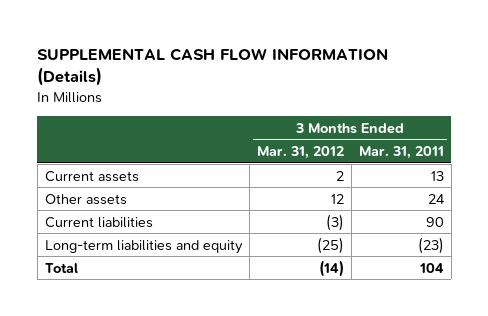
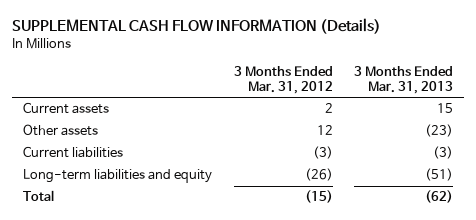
- | 3 Months Ended Mar. 31, 2012 | 3 Months Ended Mar. 31, 2011
+ | 3 Months Ended Mar. 31, 2012 | 3 Months Ended Mar. 31, 2013
- Long-term liabilities and equity | (25) | (23)
- Total | (14) | 104
+ Long-term liabilities and equity | (26) | (51)
+ Total | (15) | (62)

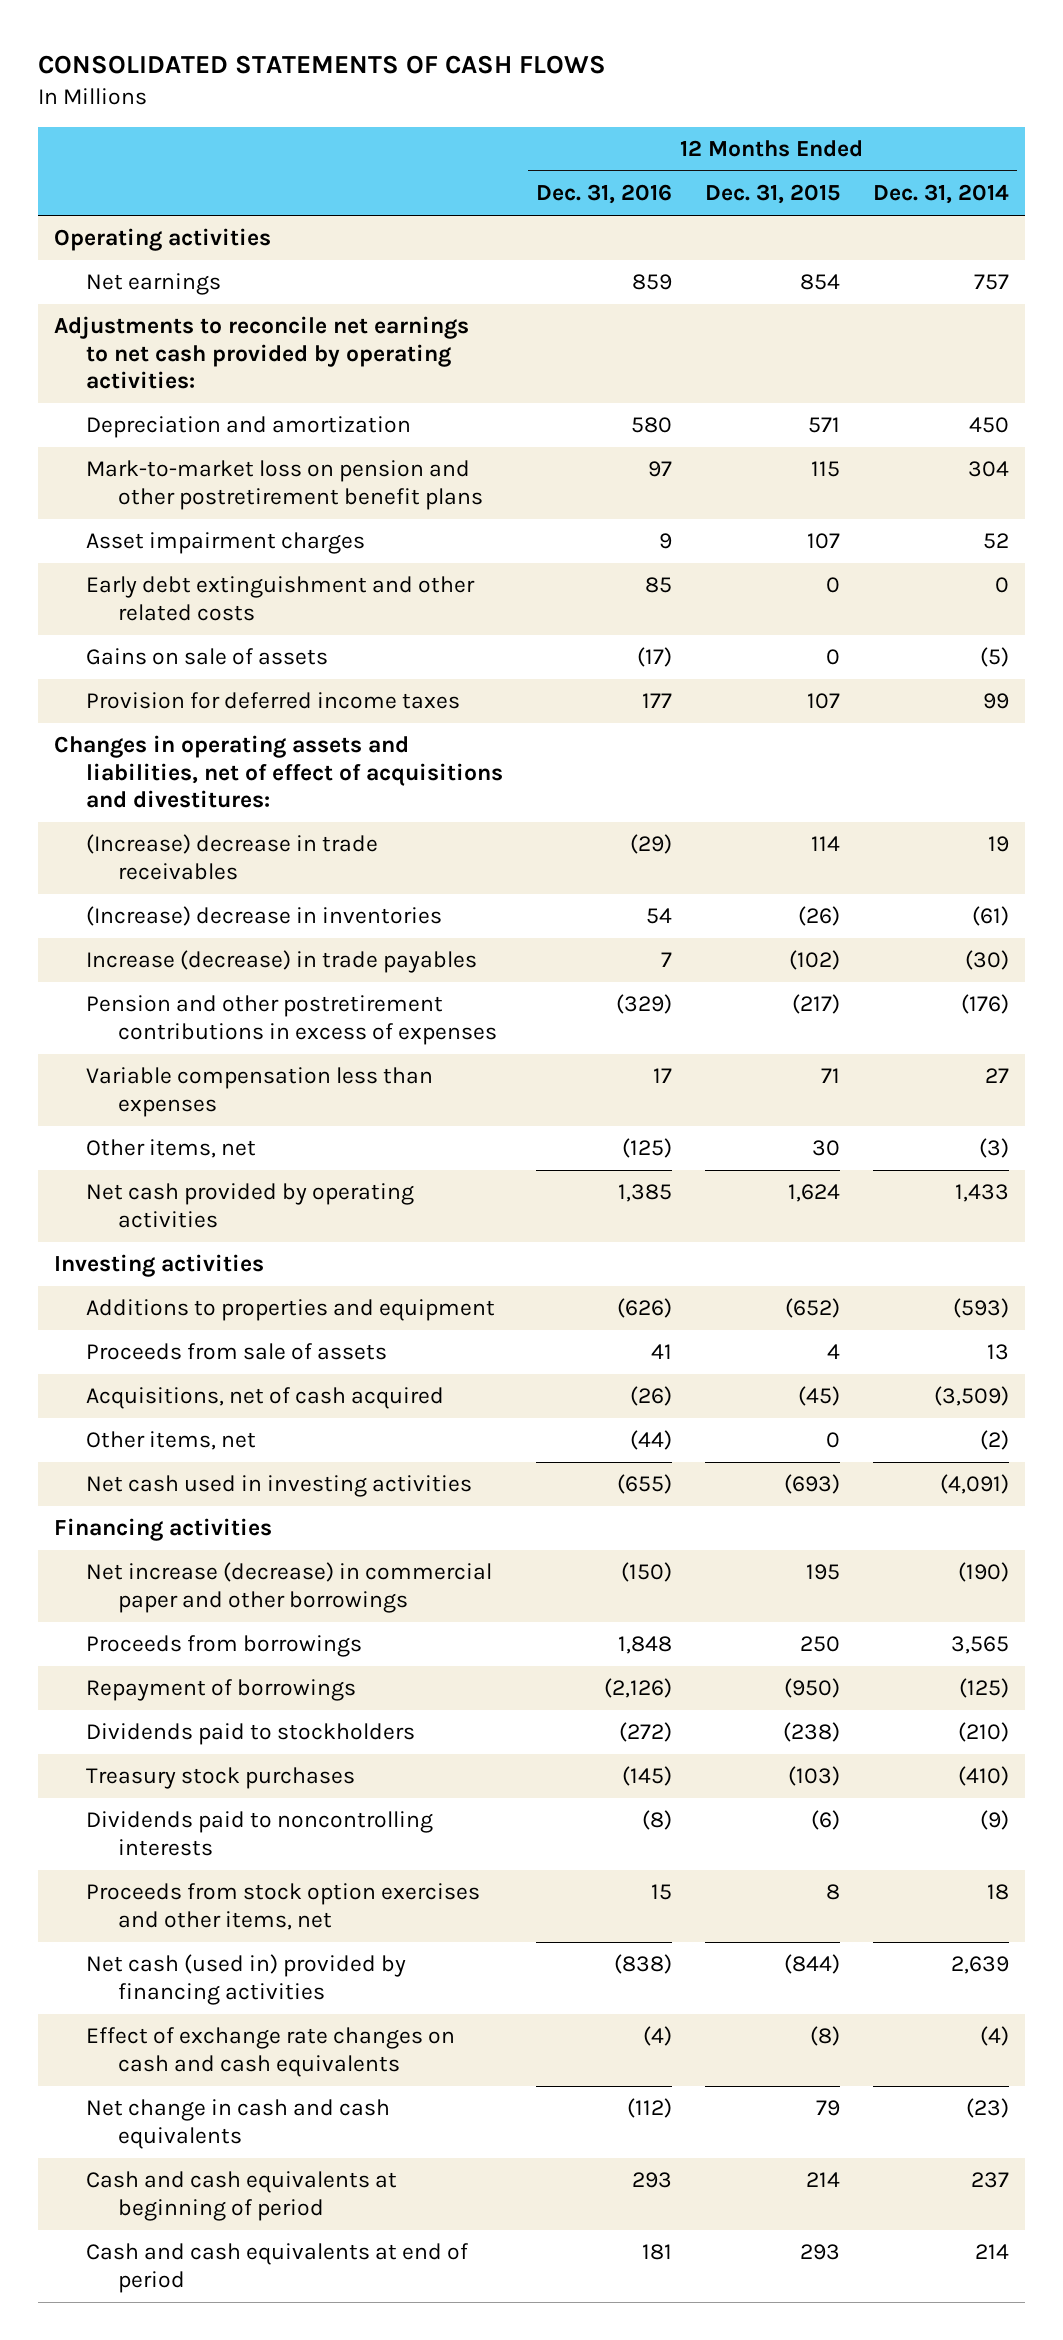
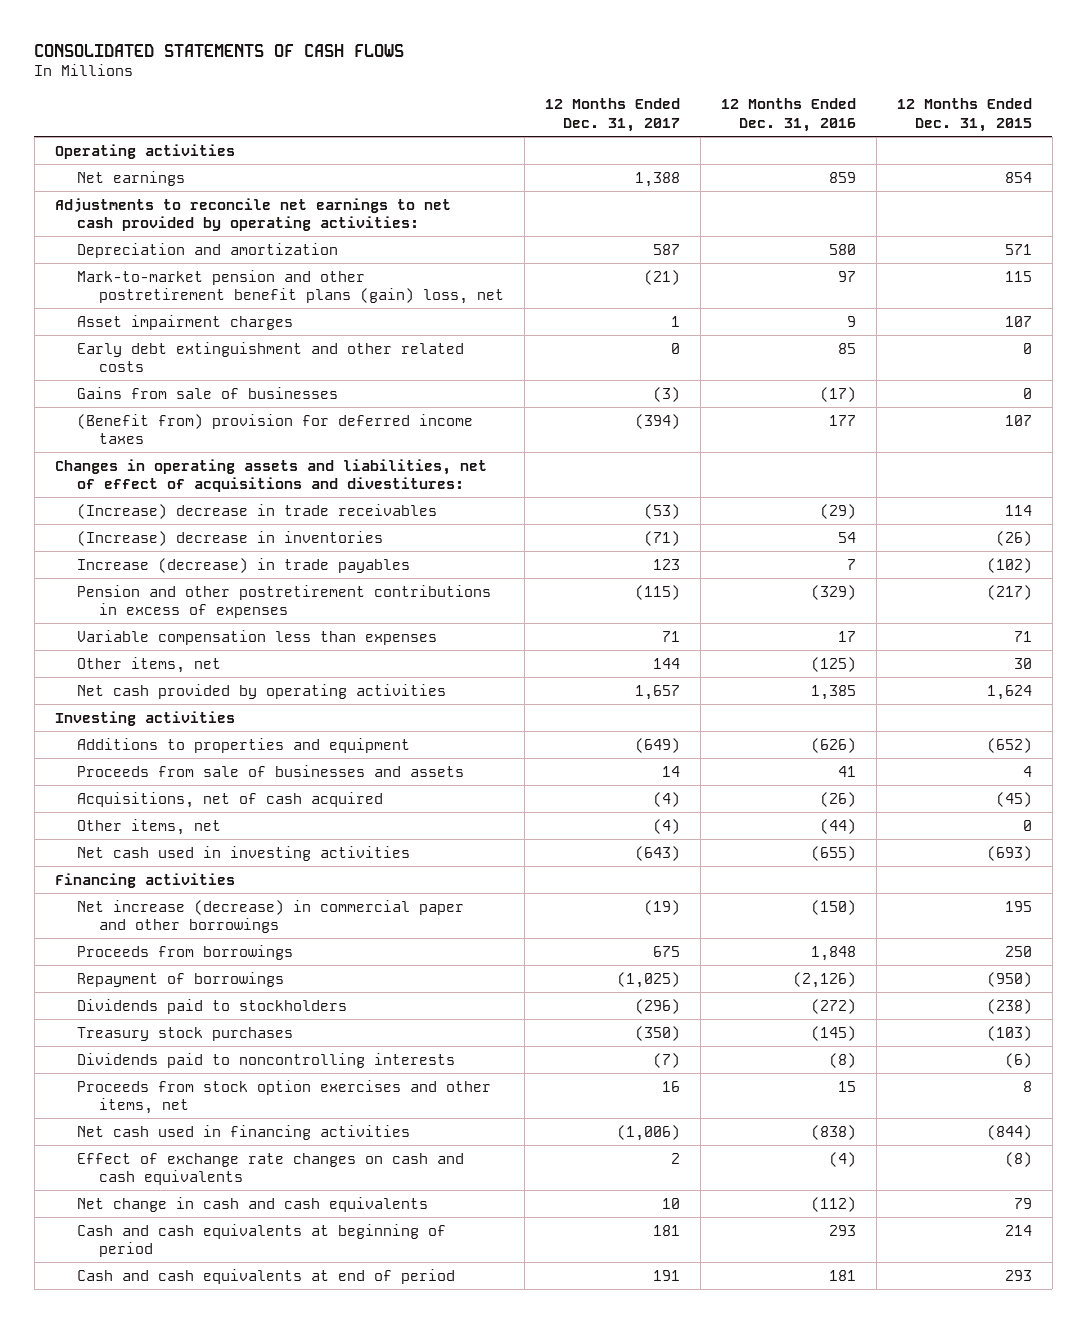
- | 12 Months Ended Dec. 31, 2016 | 12 Months Ended Dec. 31, 2015 | 12 Months Ended Dec. 31, 2014
+ | 12 Months Ended Dec. 31, 2017 | 12 Months Ended Dec. 31, 2016 | 12 Months Ended Dec. 31, 2015
- Mark-to-market loss on pension and other postretirement benefit plans | 97 | 115 | 304
+ Mark-to-market pension and other postretirement benefit plans (gain) loss, net | (21) | 97 | 115
- Gains on sale of assets | (17) | 0 | (5)
- Provision for deferred income taxes | 177 | 107 | 99
+ Gains from sale of businesses | (3) | (17) | 0
+ (Benefit from) provision for deferred income taxes | (394) | 177 | 107
- Proceeds from sale of assets | 41 | 4 | 13
+ Proceeds from sale of businesses and assets | 14 | 41 | 4
- Net cash (used in) provided by financing activities | (838) | (844) | 2,639
+ Net cash used in financing activities | (1,006) | (838) | (844)

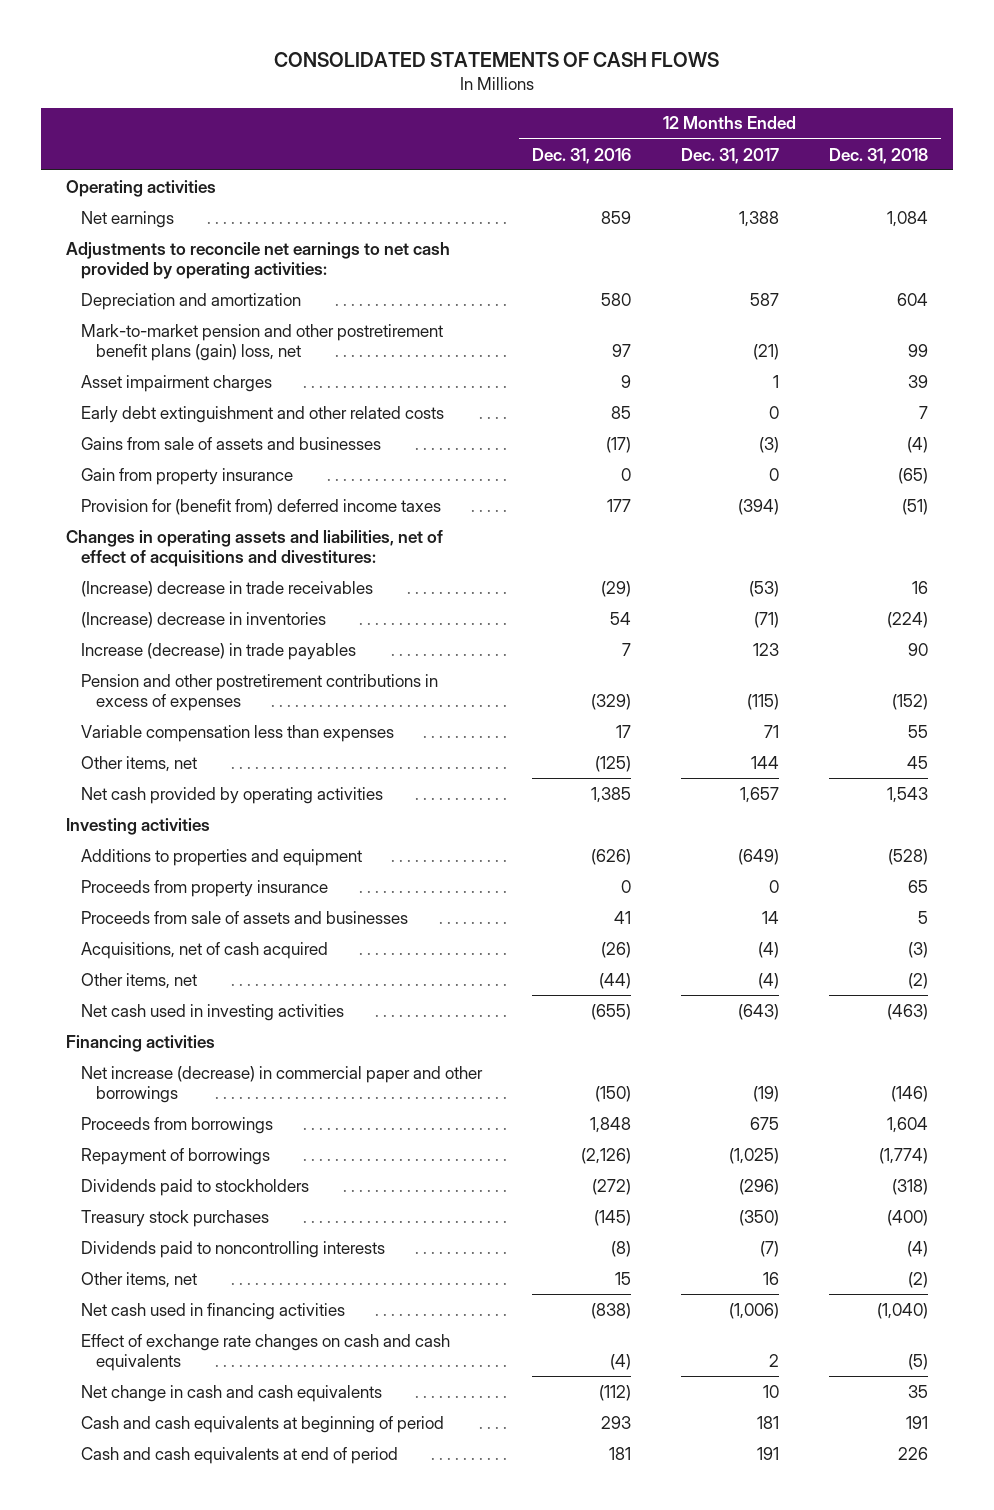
- | 12 Months Ended Dec. 31, 2017 | 12 Months Ended Dec. 31, 2016 | 12 Months Ended Dec. 31, 2015
+ | 12 Months Ended Dec. 31, 2016 | 12 Months Ended Dec. 31, 2017 | 12 Months Ended Dec. 31, 2018
- Gains from sale of businesses | (3) | (17) | 0
- (Benefit from) provision for deferred income taxes | (394) | 177 | 107
+ Gains from sale of assets and businesses | (17) | (3) | (4)
+ Gain from property insurance | 0 | 0 | (65)
+ Provision for (benefit from) deferred income taxes | 177 | (394) | (51)
- Proceeds from sale of businesses and assets | 14 | 41 | 4
+ Proceeds from property insurance | 0 | 0 | 65
+ Proceeds from sale of assets and businesses | 41 | 14 | 5
- Proceeds from stock option exercises and other items, net | 16 | 15 | 8
+ Other items, net | 15 | 16 | (2)

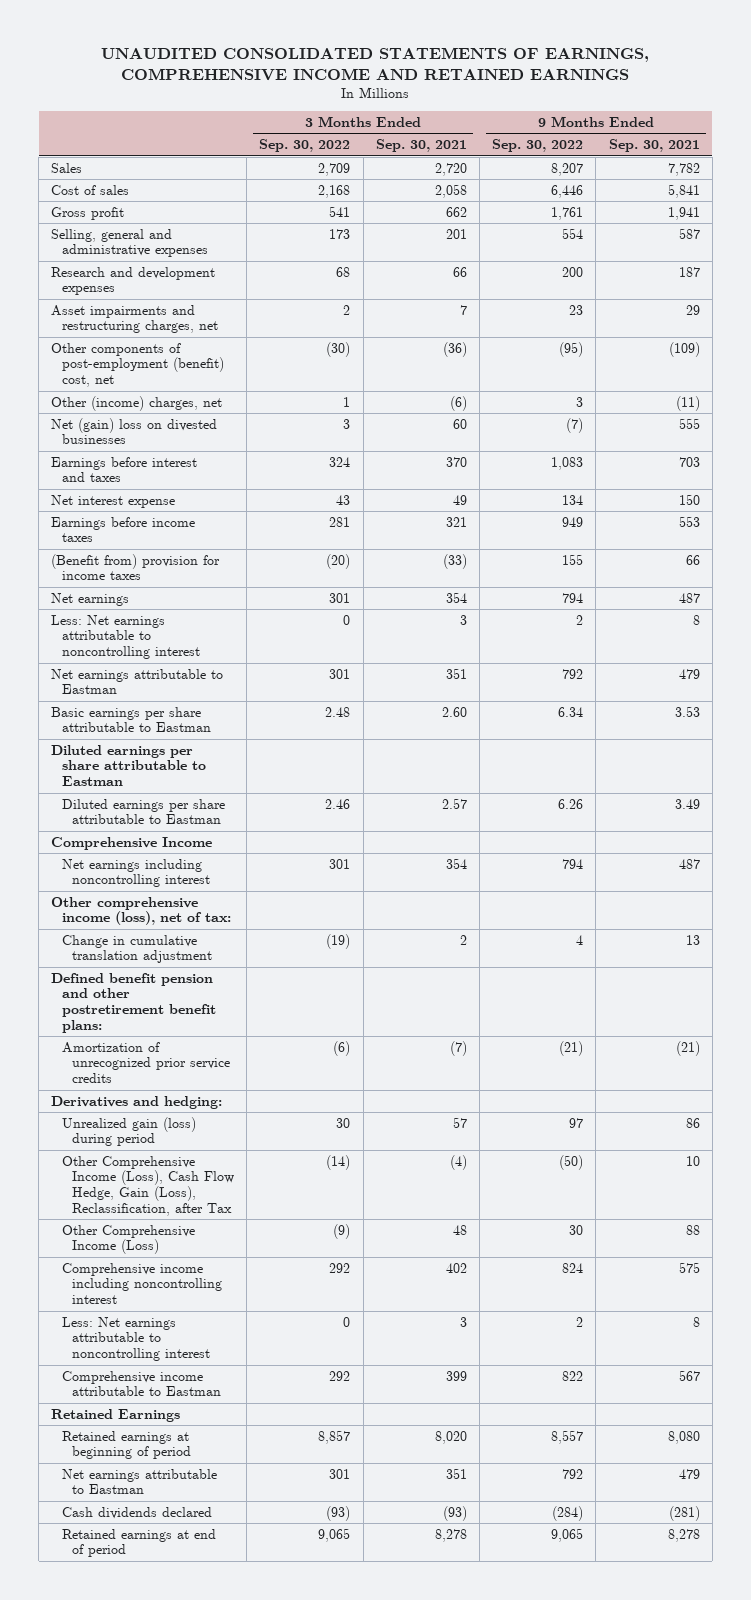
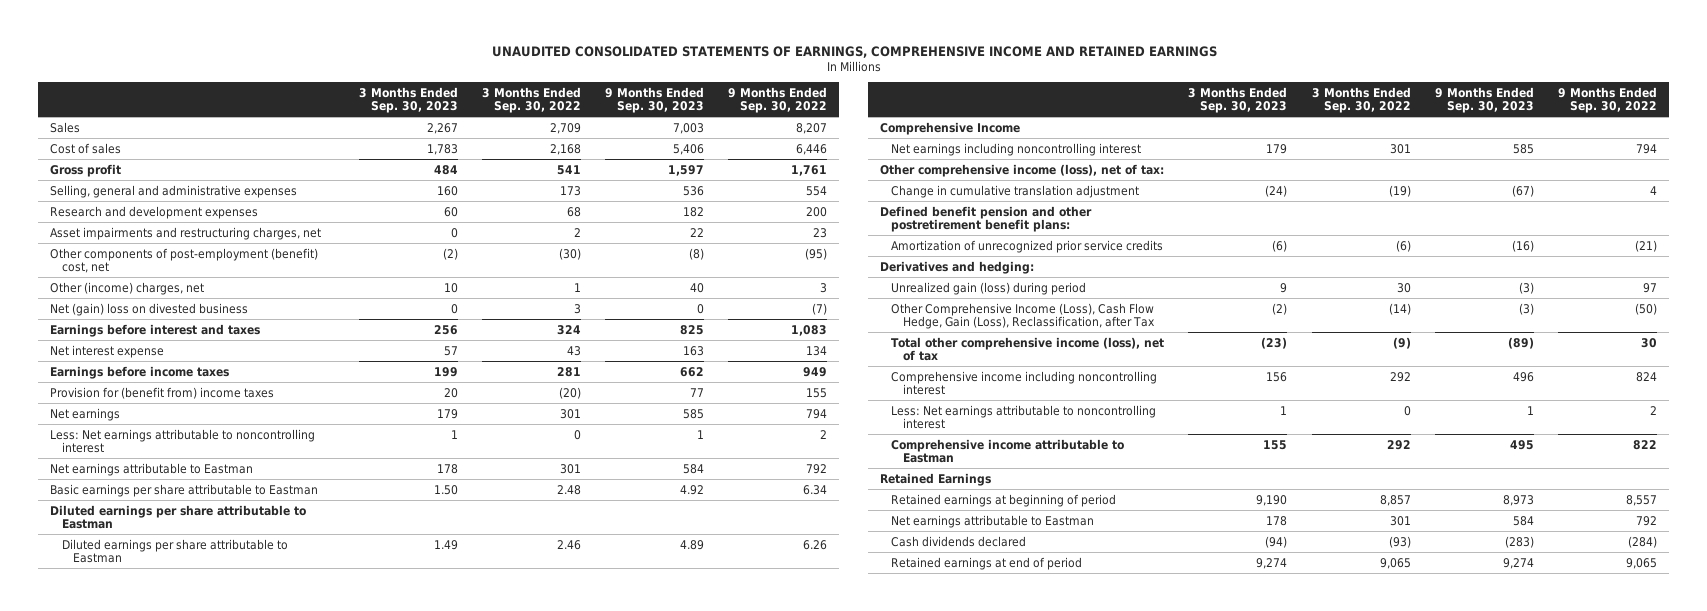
- | 3 Months Ended Sep. 30, 2022 | 3 Months Ended Sep. 30, 2021 | 9 Months Ended Sep. 30, 2022 | 9 Months Ended Sep. 30, 2021
+ | 3 Months Ended Sep. 30, 2023 | 3 Months Ended Sep. 30, 2022 | 9 Months Ended Sep. 30, 2023 | 9 Months Ended Sep. 30, 2022
- Net (gain) loss on divested businesses | 3 | 60 | (7) | 555
+ Net (gain) loss on divested business | 0 | 3 | 0 | (7)
- (Benefit from) provision for income taxes | (20) | (33) | 155 | 66
+ Provision for (benefit from) income taxes | 20 | (20) | 77 | 155
- Other Comprehensive Income (Loss) | (9) | 48 | 30 | 88
+ Total other comprehensive income (loss), net of tax | (23) | (9) | (89) | 30

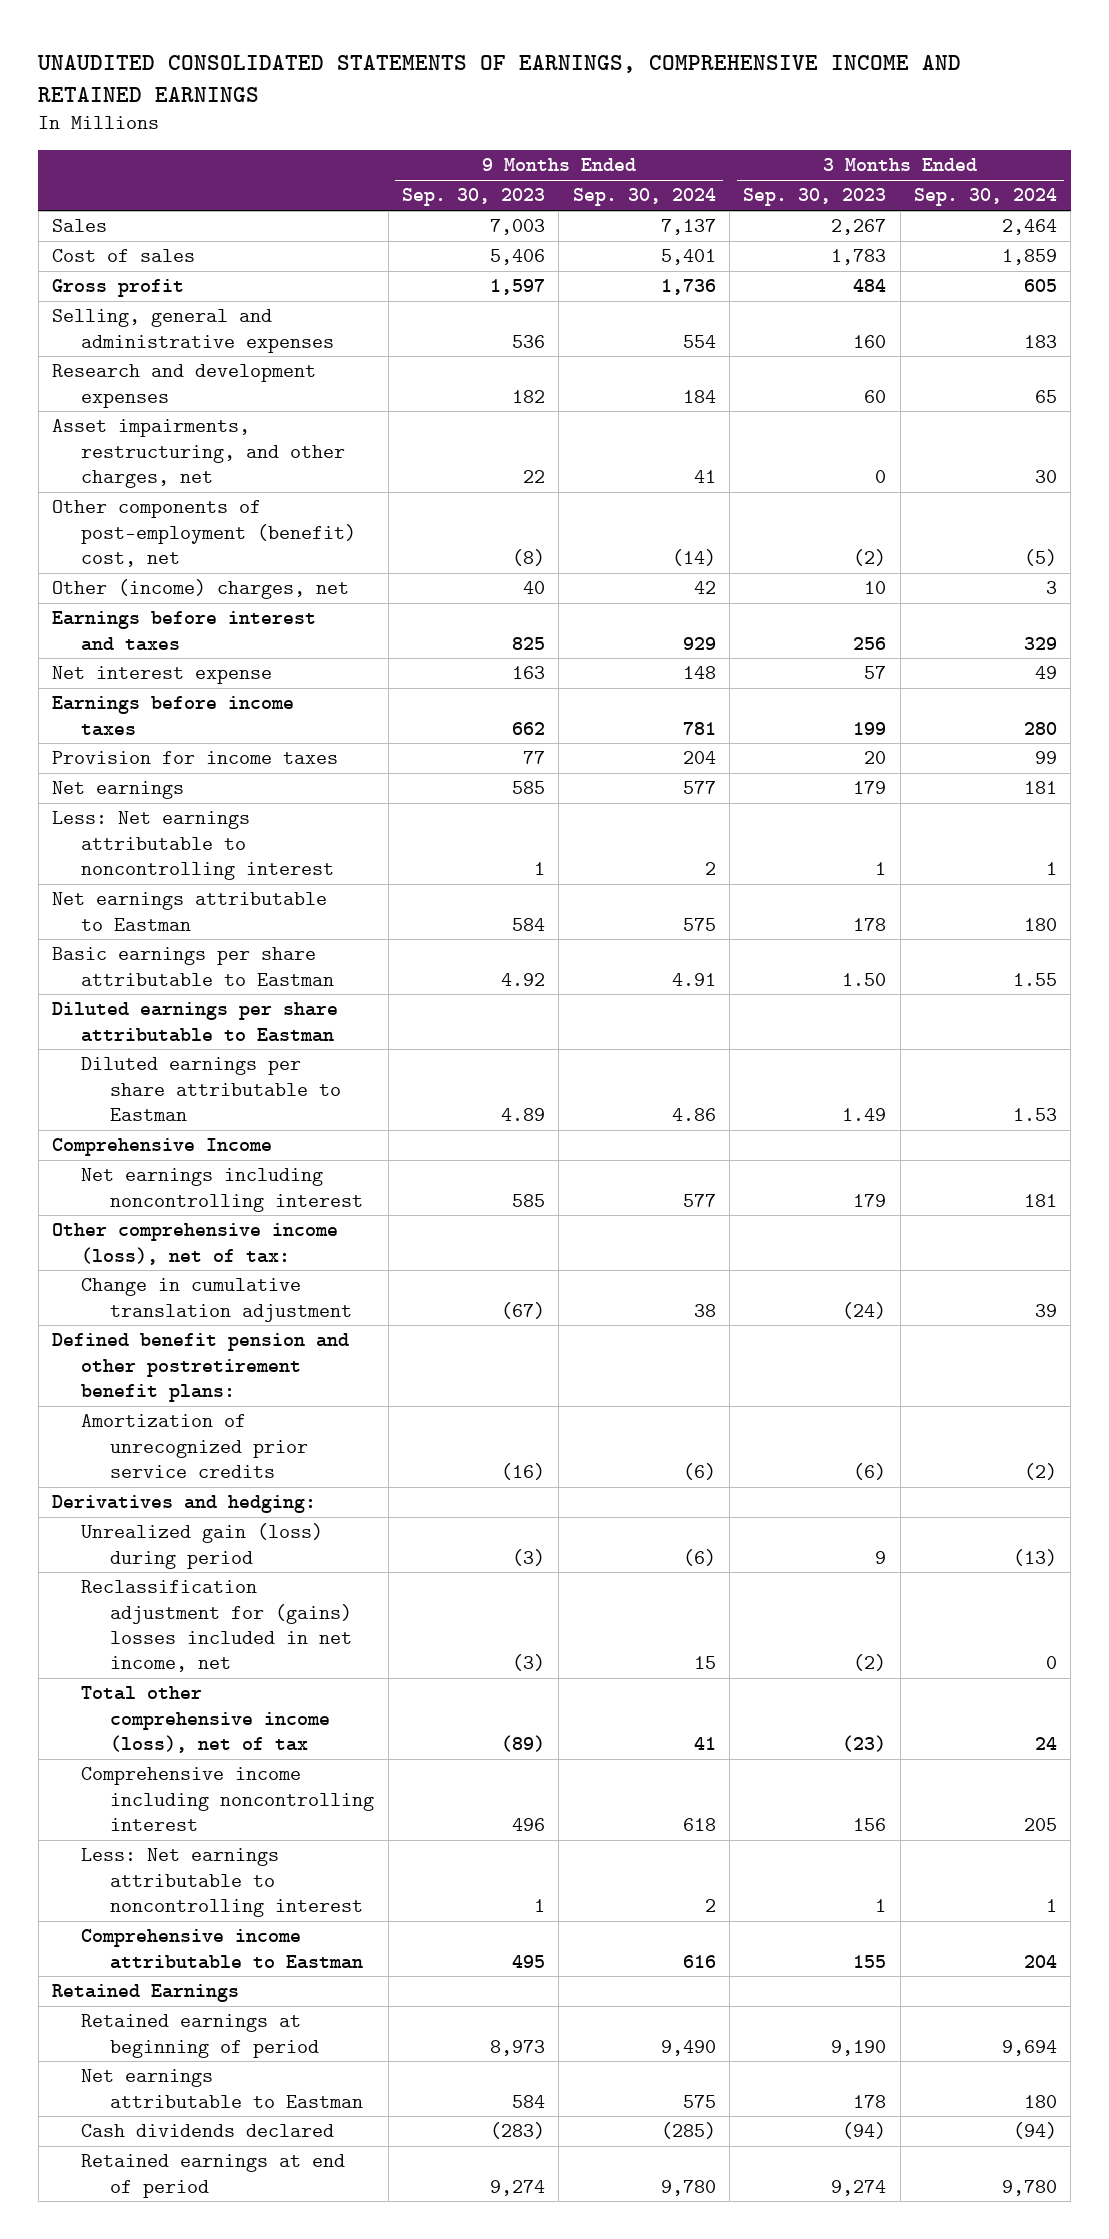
- | 3 Months Ended Sep. 30, 2023 | 3 Months Ended Sep. 30, 2022 | 9 Months Ended Sep. 30, 2023 | 9 Months Ended Sep. 30, 2022
+ | 9 Months Ended Sep. 30, 2023 | 9 Months Ended Sep. 30, 2024 | 3 Months Ended Sep. 30, 2023 | 3 Months Ended Sep. 30, 2024
- Asset impairments and restructuring charges, net | 0 | 2 | 22 | 23
+ Asset impairments, restructuring, and other charges, net | 22 | 41 | 0 | 30
- Net (gain) loss on divested business | 0 | 3 | 0 | (7)
- Provision for (benefit from) income taxes | 20 | (20) | 77 | 155
+ Provision for income taxes | 77 | 204 | 20 | 99
- Other Comprehensive Income (Loss), Cash Flow Hedge, Gain (Loss), Reclassification, after Tax | (2) | (14) | (3) | (50)
+ Reclassification adjustment for (gains) losses included in net income, net | (3) | 15 | (2) | 0

